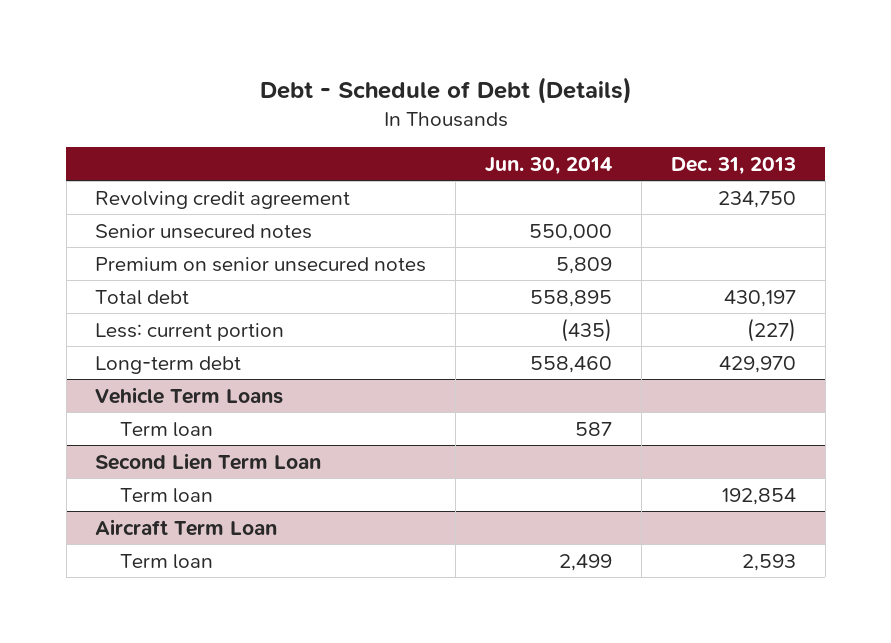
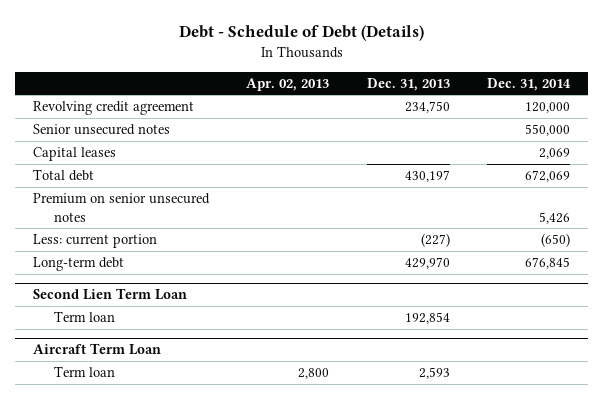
- | Jun. 30, 2014 | Dec. 31, 2013
+ | Apr. 02, 2013 | Dec. 31, 2013 | Dec. 31, 2014
+ Capital leases | | | 2,069
moved down: Premium on senior unsecured notes | | | 5,426
- Vehicle Term Loans
- Term loan | 587 |

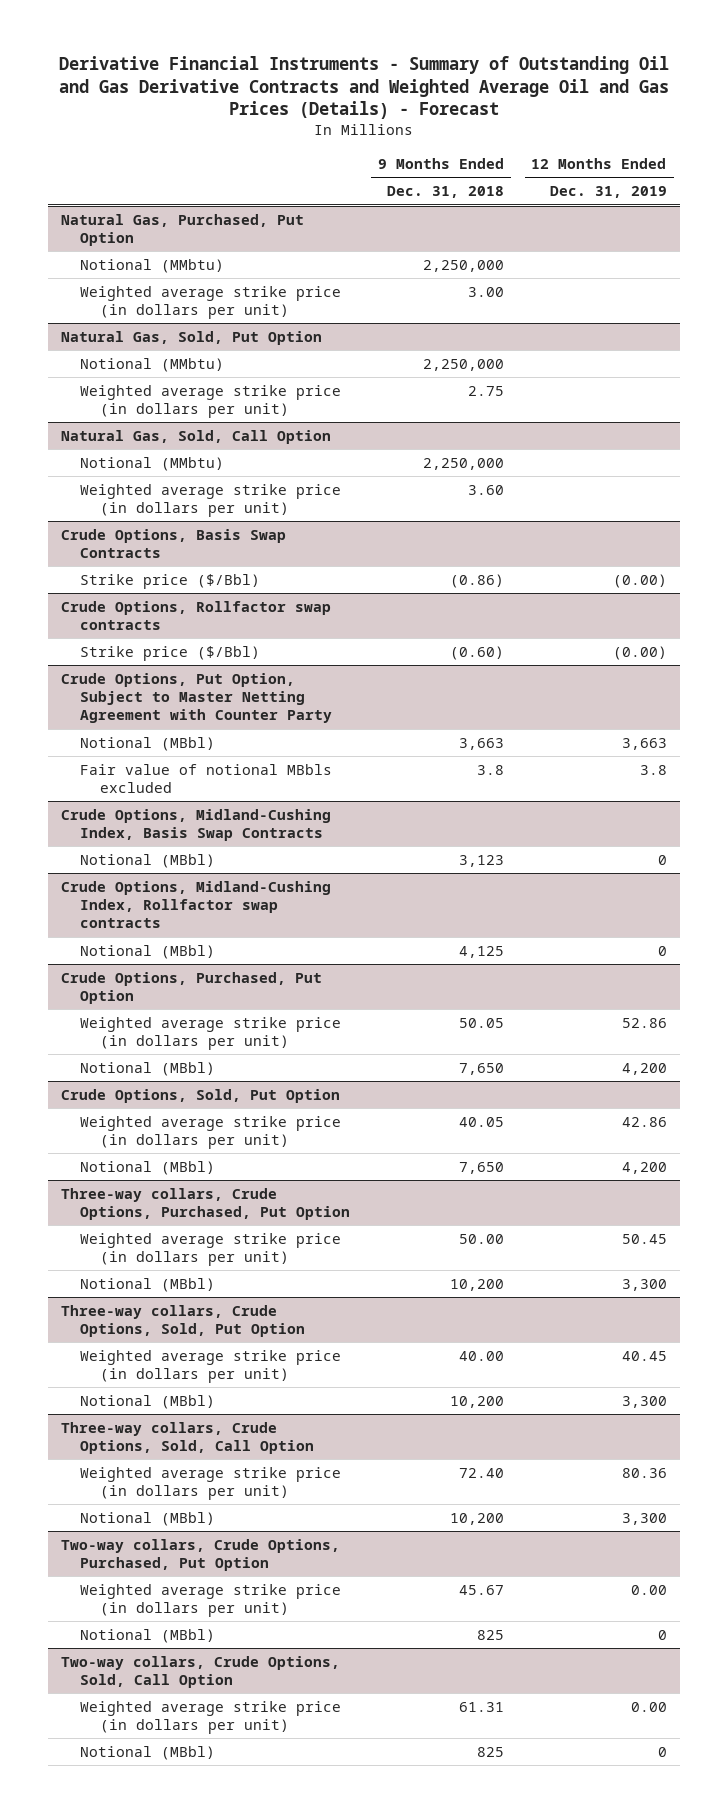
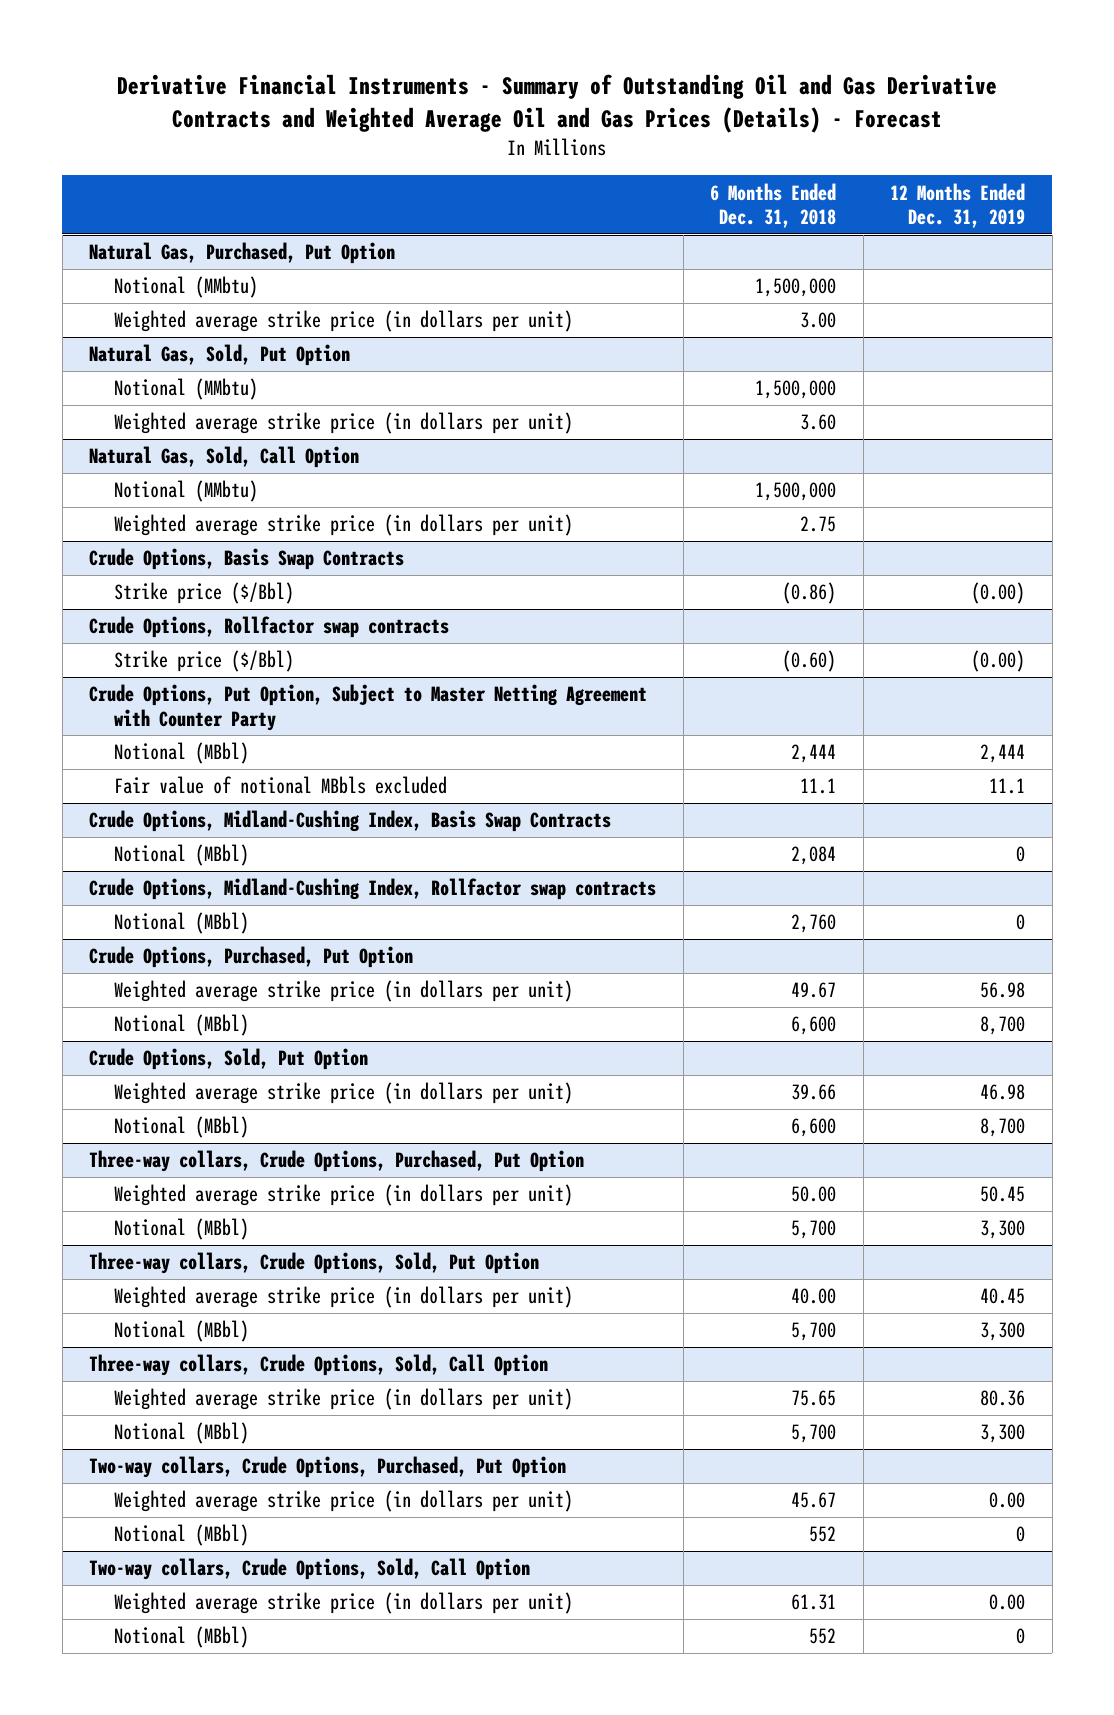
- | 9 Months Ended Dec. 31, 2018 | 12 Months Ended Dec. 31, 2019
+ | 6 Months Ended Dec. 31, 2018 | 12 Months Ended Dec. 31, 2019
@ Crude Options, Put Option, Subject to Master Netting Agreement with Counter Party
- Notional (MBbl) | 3,663 | 3,663
- Fair value of notional MBbls excluded | 3.8 | 3.8
+ Notional (MBbl) | 2,444 | 2,444
+ Fair value of notional MBbls excluded | 11.1 | 11.1
@ Crude Options, Purchased, Put Option
- Weighted average strike price (in dollars per unit) | 50.05 | 52.86
- Notional (MBbl) | 7,650 | 4,200
+ Weighted average strike price (in dollars per unit) | 49.67 | 56.98
+ Notional (MBbl) | 6,600 | 8,700
@ Crude Options, Sold, Put Option
- Weighted average strike price (in dollars per unit) | 40.05 | 42.86
- Notional (MBbl) | 7,650 | 4,200
+ Weighted average strike price (in dollars per unit) | 39.66 | 46.98
+ Notional (MBbl) | 6,600 | 8,700

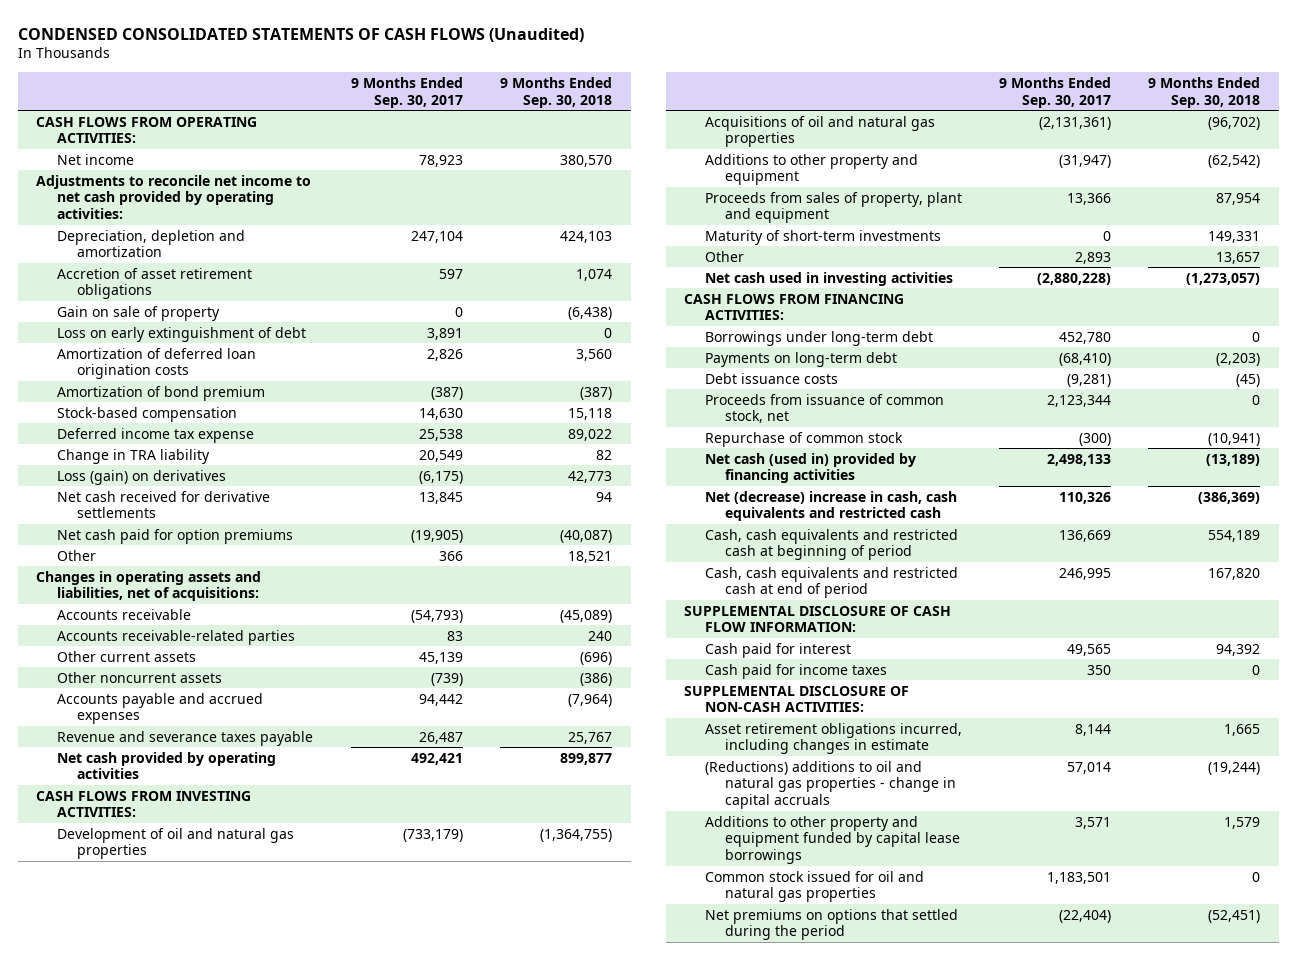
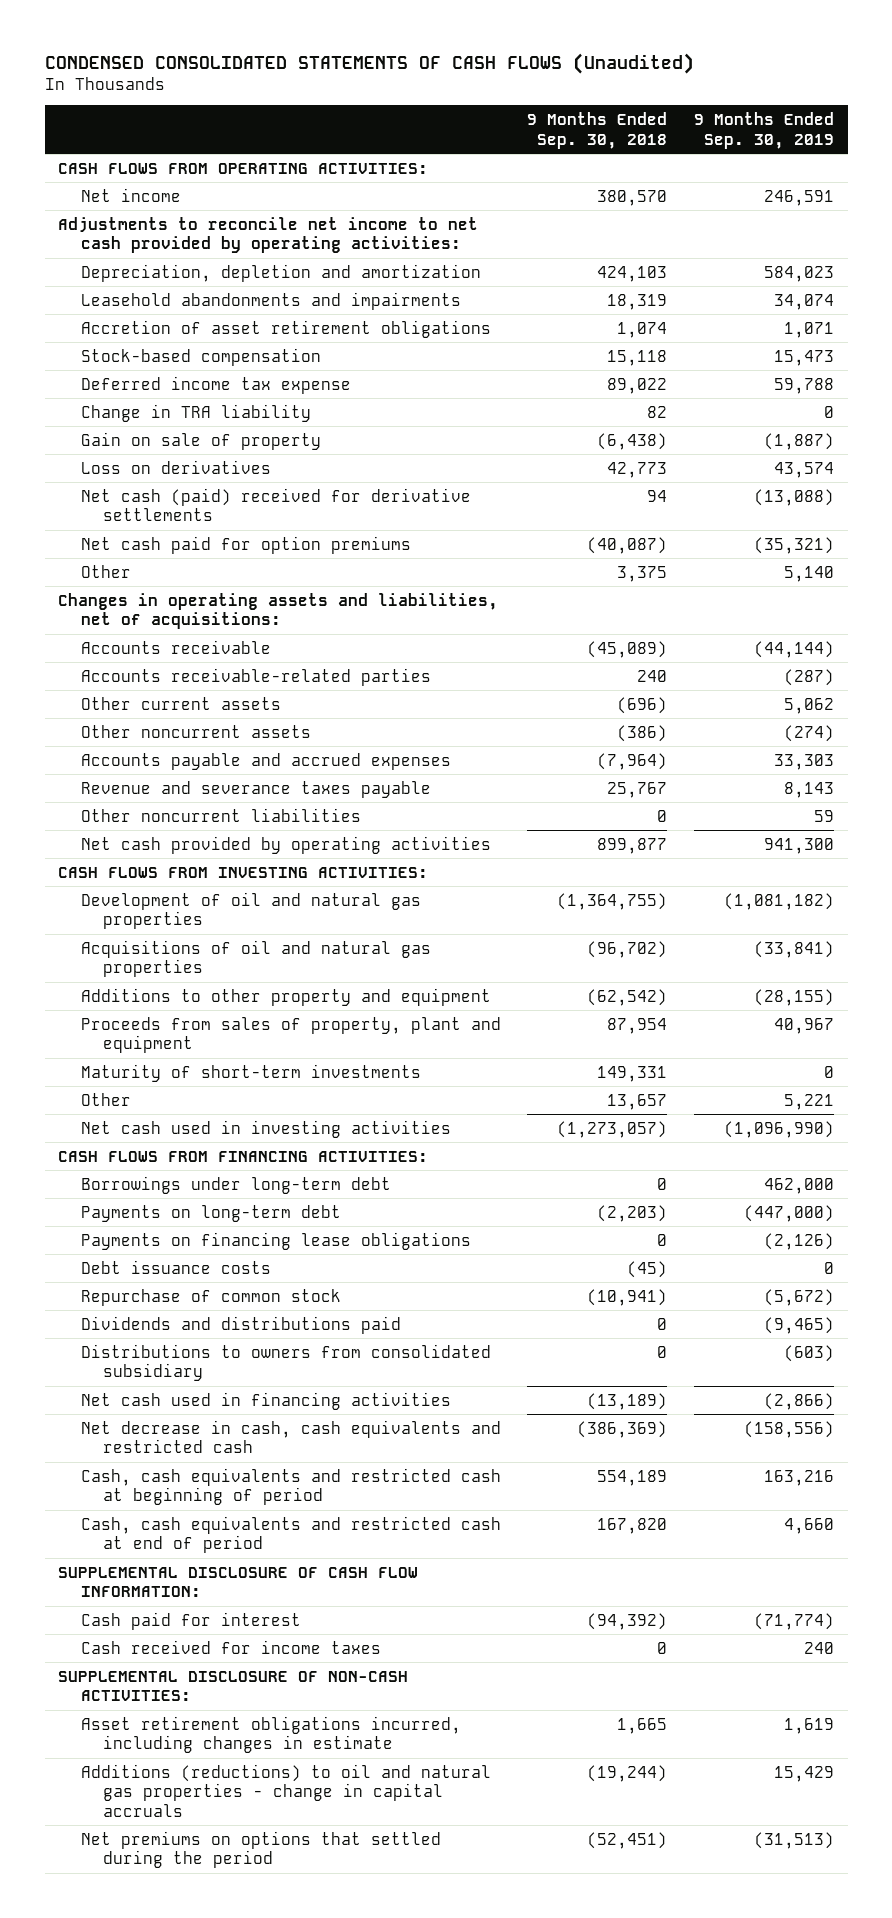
- | 9 Months Ended Sep. 30, 2017 | 9 Months Ended Sep. 30, 2018
+ | 9 Months Ended Sep. 30, 2018 | 9 Months Ended Sep. 30, 2019
+ Leasehold abandonments and impairments | 18,319 | 34,074
- Loss on early extinguishment of debt | 3,891 | 0
- Amortization of deferred loan origination costs | 2,826 | 3,560
- Amortization of bond premium | (387) | (387)
- Loss (gain) on derivatives | (6,175) | 42,773
- Net cash received for derivative settlements | 13,845 | 94
moved down: Gain on sale of property | (6,438) | (1,887)
+ Loss on derivatives | 42,773 | 43,574
+ Net cash (paid) received for derivative settlements | 94 | (13,088)
- Other | 366 | 18,521
+ Other | 3,375 | 5,140
+ Other noncurrent liabilities | 0 | 59
+ Payments on financing lease obligations | 0 | (2,126)
- Proceeds from issuance of common stock, net | 2,123,344 | 0
- Net cash (used in) provided by financing activities | 2,498,133 | (13,189)
- Net (decrease) increase in cash, cash equivalents and restricted cash | 110,326 | (386,369)
+ Dividends and distributions paid | 0 | (9,465)
+ Distributions to owners from consolidated subsidiary | 0 | (603)
+ Net cash used in financing activities | (13,189) | (2,866)
+ Net decrease in cash, cash equivalents and restricted cash | (386,369) | (158,556)
- Cash paid for interest | 49,565 | 94,392
- Cash paid for income taxes | 350 | 0
+ Cash paid for interest | (94,392) | (71,774)
+ Cash received for income taxes | 0 | 240
- (Reductions) additions to oil and natural gas properties - change in capital accruals | 57,014 | (19,244)
- Additions to other property and equipment funded by capital lease borrowings | 3,571 | 1,579
- Common stock issued for oil and natural gas properties | 1,183,501 | 0
+ Additions (reductions) to oil and natural gas properties - change in capital accruals | (19,244) | 15,429

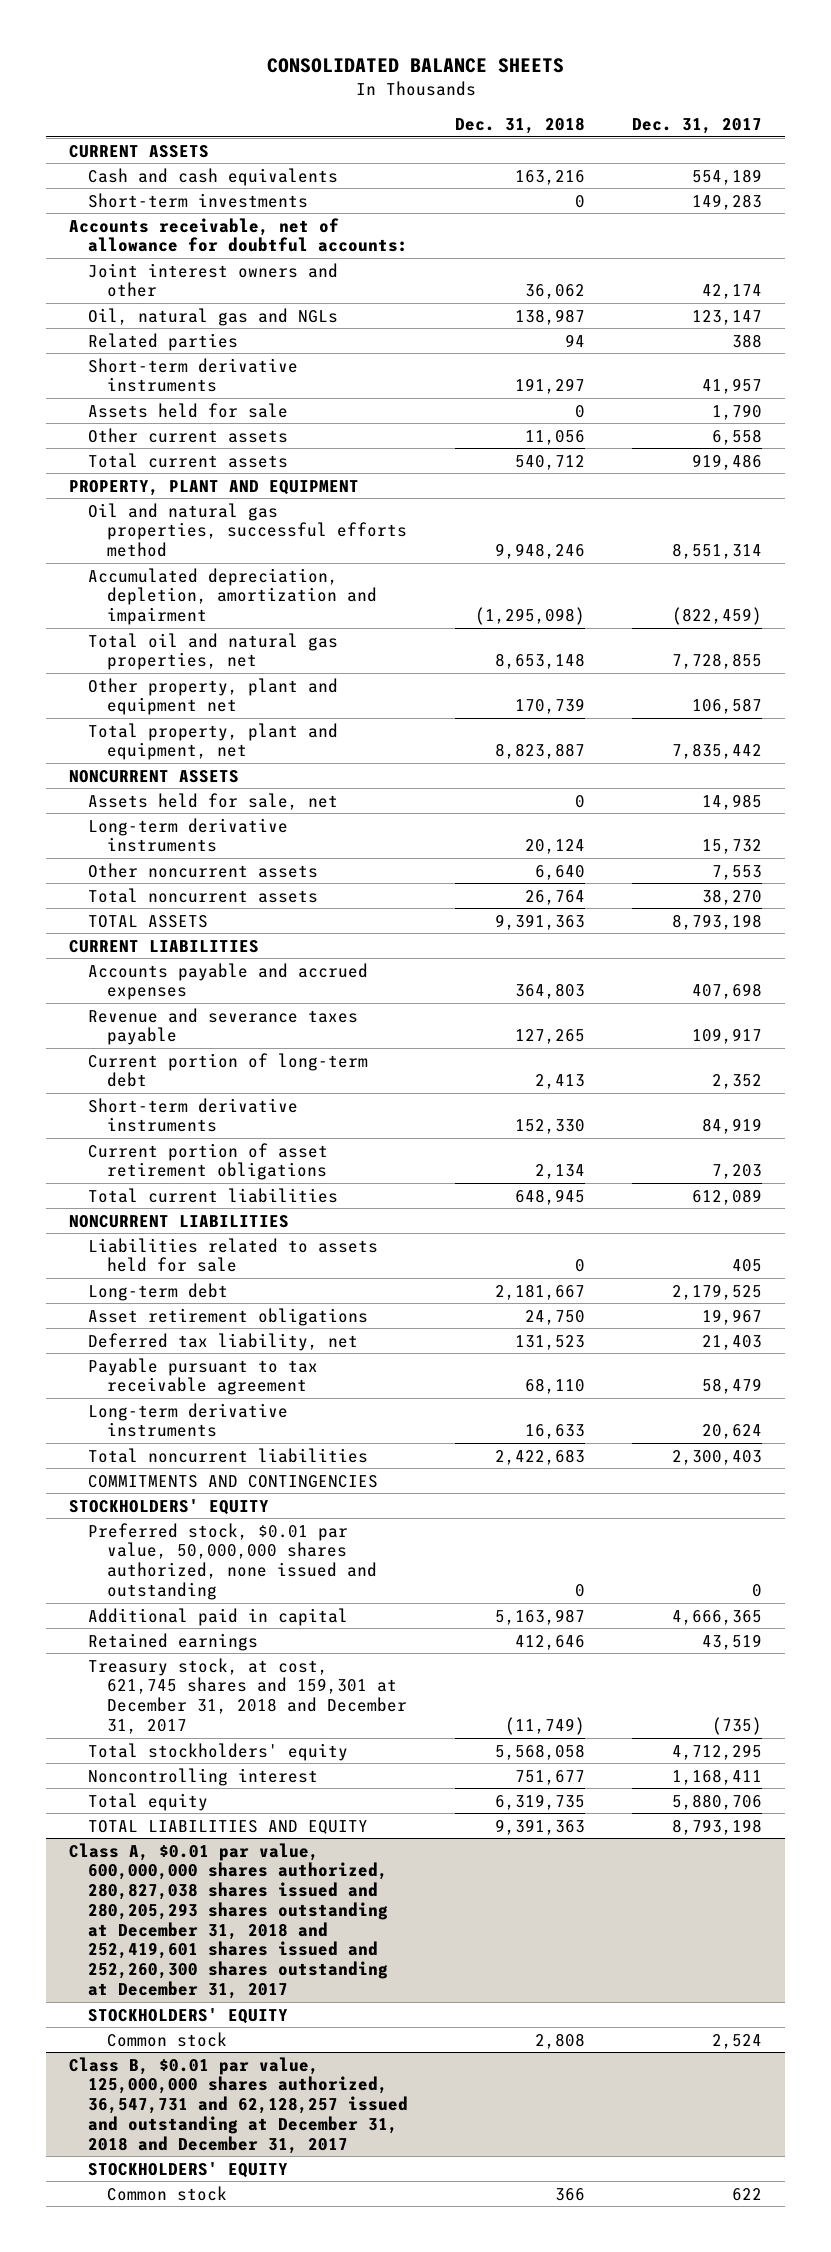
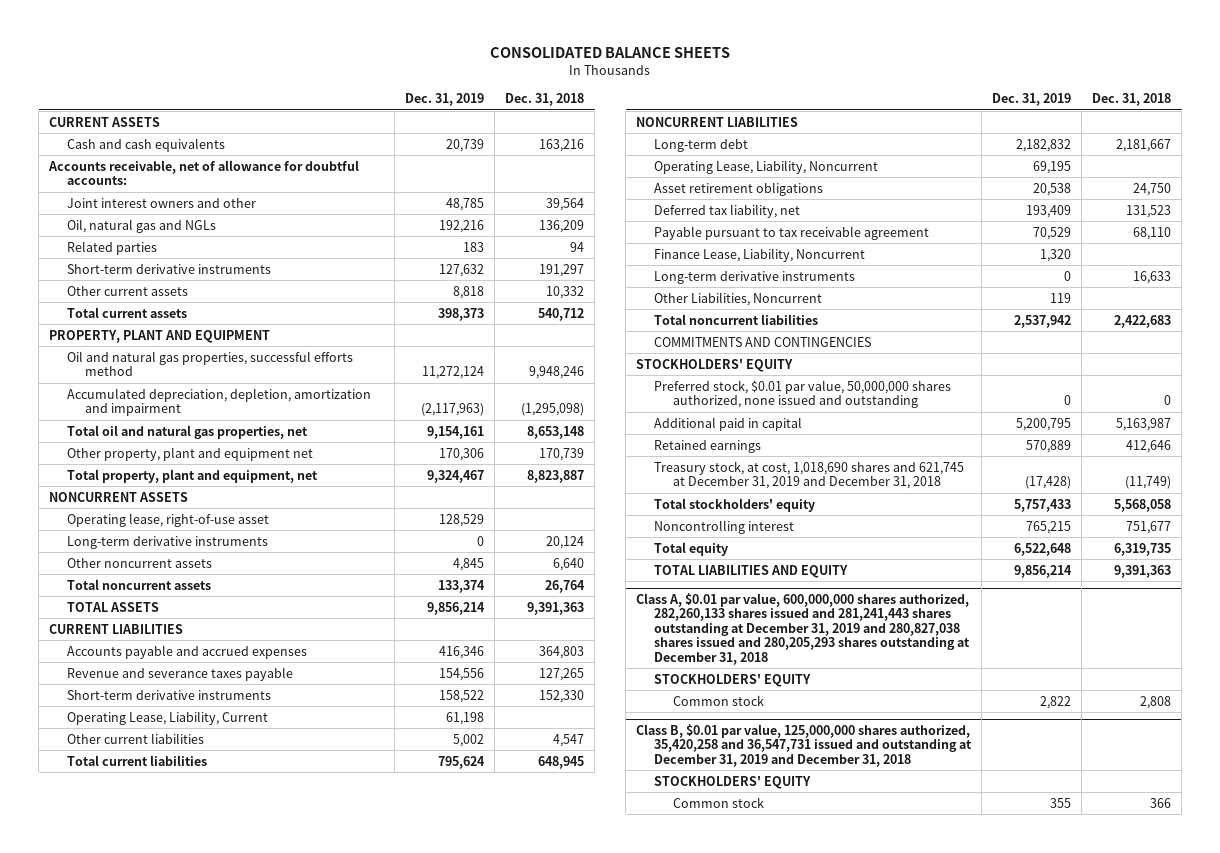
- | Dec. 31, 2018 | Dec. 31, 2017
+ | Dec. 31, 2019 | Dec. 31, 2018
- Short-term investments | 0 | 149,283
- Joint interest owners and other | 36,062 | 42,174
- Oil, natural gas and NGLs | 138,987 | 123,147
+ Joint interest owners and other | 48,785 | 39,564
+ Oil, natural gas and NGLs | 192,216 | 136,209
- Assets held for sale | 0 | 1,790
- Other current assets | 11,056 | 6,558
+ Other current assets | 8,818 | 10,332
- Assets held for sale, net | 0 | 14,985
+ Operating lease, right-of-use asset | 128,529 |
- Current portion of long-term debt | 2,413 | 2,352
- Current portion of asset retirement obligations | 2,134 | 7,203
+ Operating Lease, Liability, Current | 61,198 |
+ Other current liabilities | 5,002 | 4,547
- Liabilities related to assets held for sale | 0 | 405
+ Operating Lease, Liability, Noncurrent | 69,195 |
+ Finance Lease, Liability, Noncurrent | 1,320 |
+ Other Liabilities, Noncurrent | 119 |
- Treasury stock, at cost, 621,745 shares and 159,301 at December 31, 2018 and December 31, 2017 | (11,749) | (735)
+ Treasury stock, at cost, 1,018,690 shares and 621,745 at December 31, 2019 and December 31, 2018 | (17,428) | (11,749)
- Class A, $0.01 par value, 600,000,000 shares authorized, 280,827,038 shares issued and 280,205,293 shares outstanding at December 31, 2018 and 252,419,601 shares issued and 252,260,300 shares outstanding at December 31, 2017
+ Class A, $0.01 par value, 600,000,000 shares authorized, 282,260,133 shares issued and 281,241,443 shares outstanding at December 31, 2019 and 280,827,038 shares issued and 280,205,293 shares outstanding at December 31, 2018
- Class B, $0.01 par value, 125,000,000 shares authorized, 36,547,731 and 62,128,257 issued and outstanding at December 31, 2018 and December 31, 2017
+ Class B, $0.01 par value, 125,000,000 shares authorized, 35,420,258 and 36,547,731 issued and outstanding at December 31, 2019 and December 31, 2018

